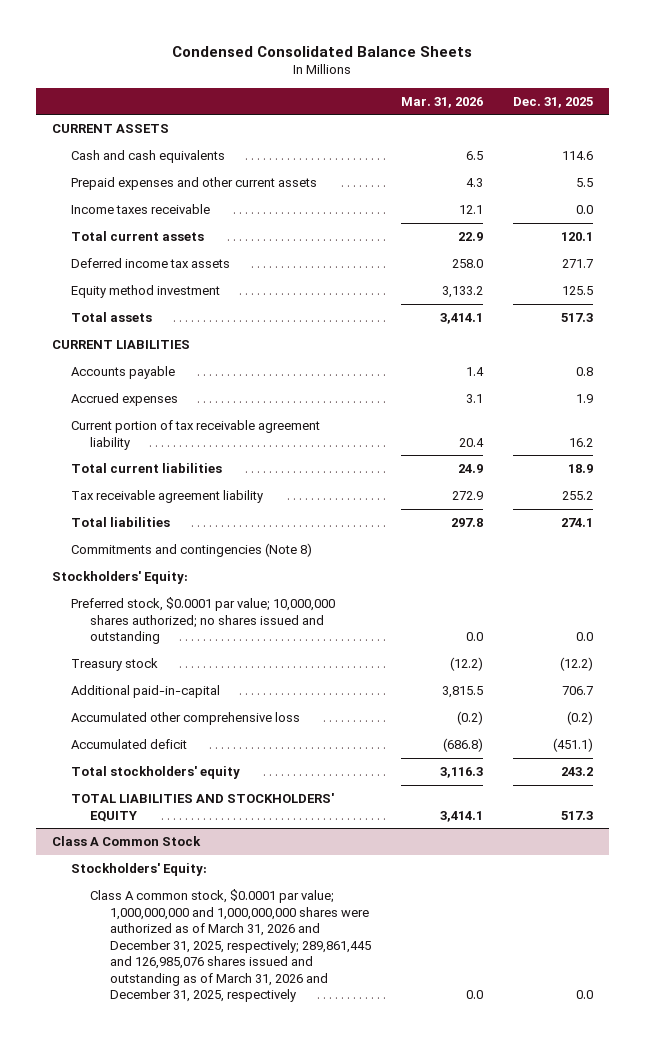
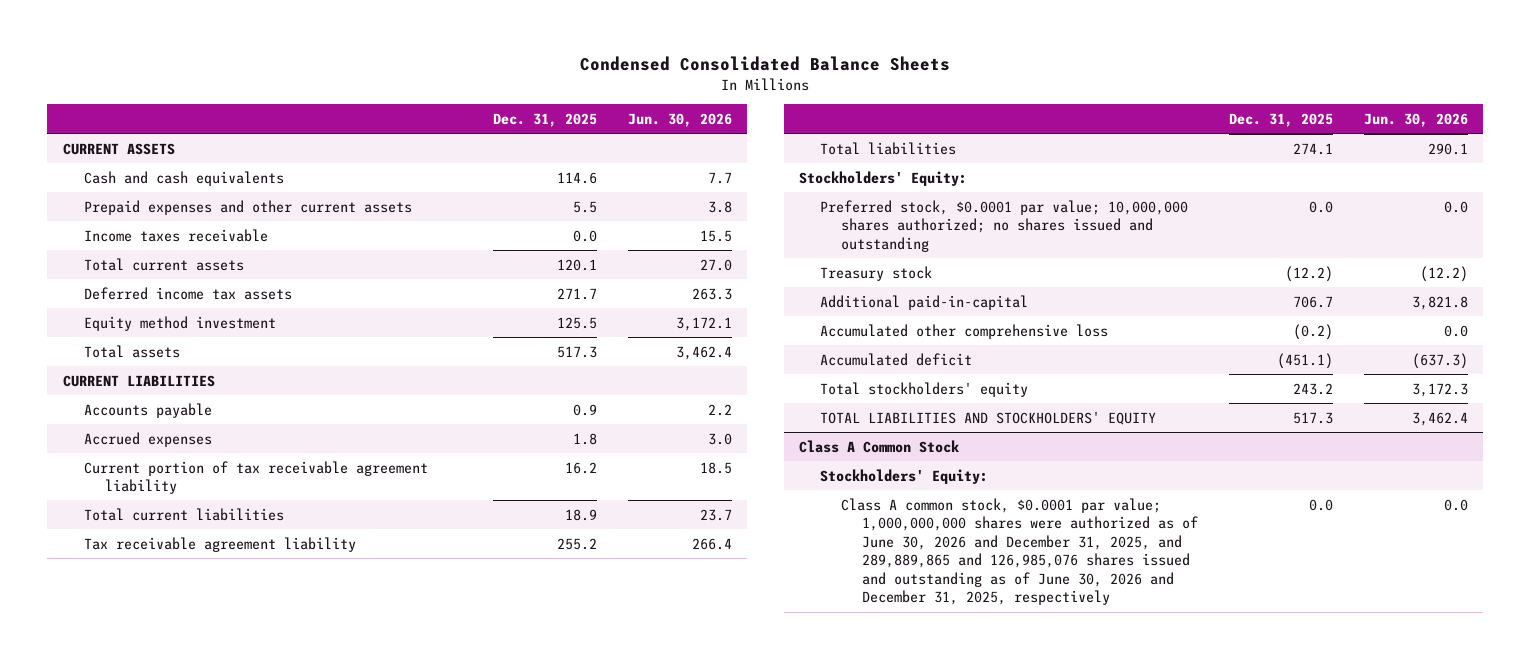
- | Mar. 31, 2026 | Dec. 31, 2025
+ | Dec. 31, 2025 | Jun. 30, 2026
- Accounts payable | 1.4 | 0.8
- Accrued expenses | 3.1 | 1.9
+ Accounts payable | 0.9 | 2.2
+ Accrued expenses | 1.8 | 3.0
- Commitments and contingencies (Note 8)
@ Class A Common Stock
- Class A common stock, $0.0001 par value; 1,000,000,000 and 1,000,000,000 shares were authorized as of March 31, 2026 and December 31, 2025, respectively; 289,861,445 and 126,985,076 shares issued and outstanding as of March 31, 2026 and December 31, 2025, respectively | 0.0 | 0.0
+ Class A common stock, $0.0001 par value; 1,000,000,000 shares were authorized as of June 30, 2026 and December 31, 2025, and 289,889,865 and 126,985,076 shares issued and outstanding as of June 30, 2026 and December 31, 2025, respectively | 0.0 | 0.0

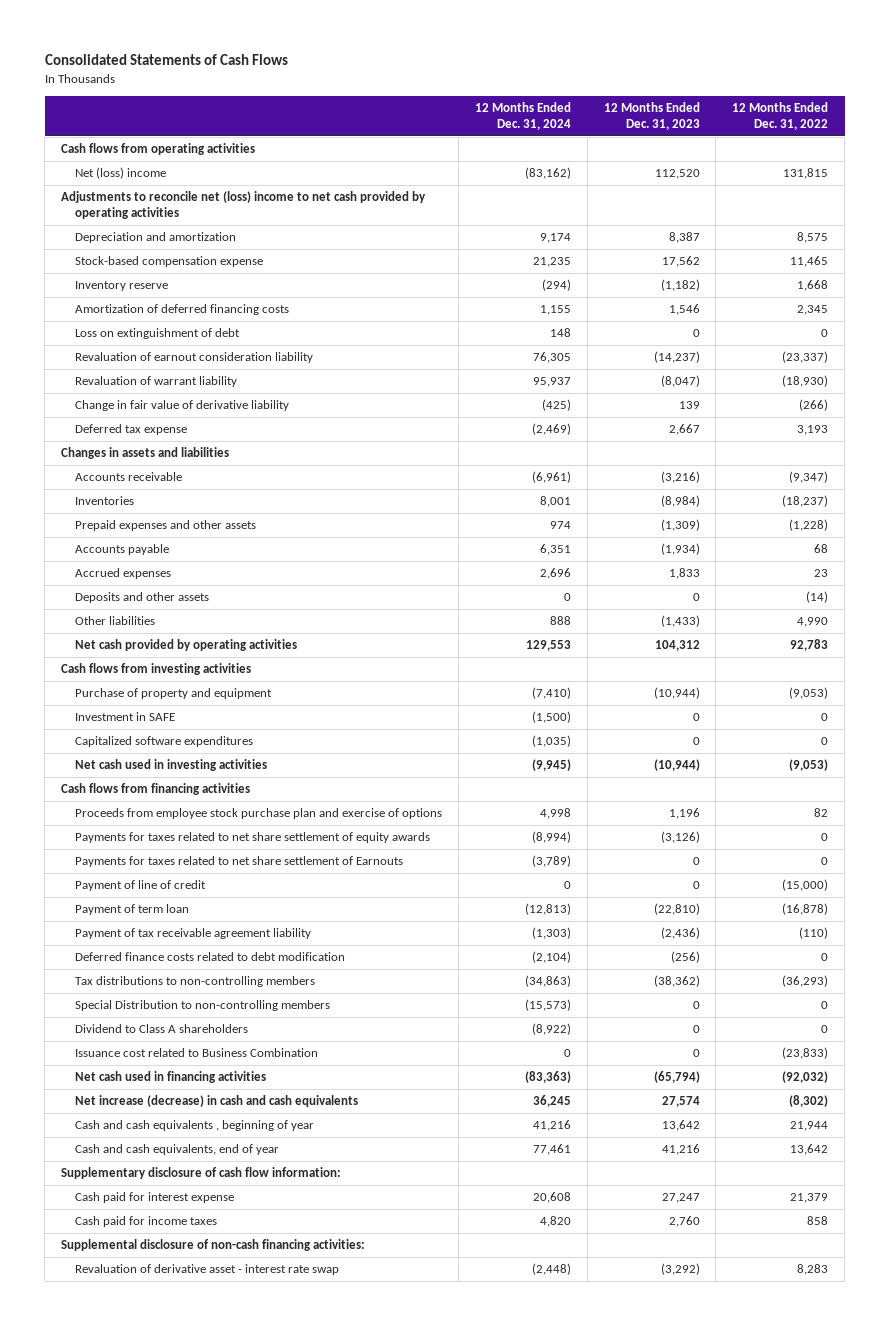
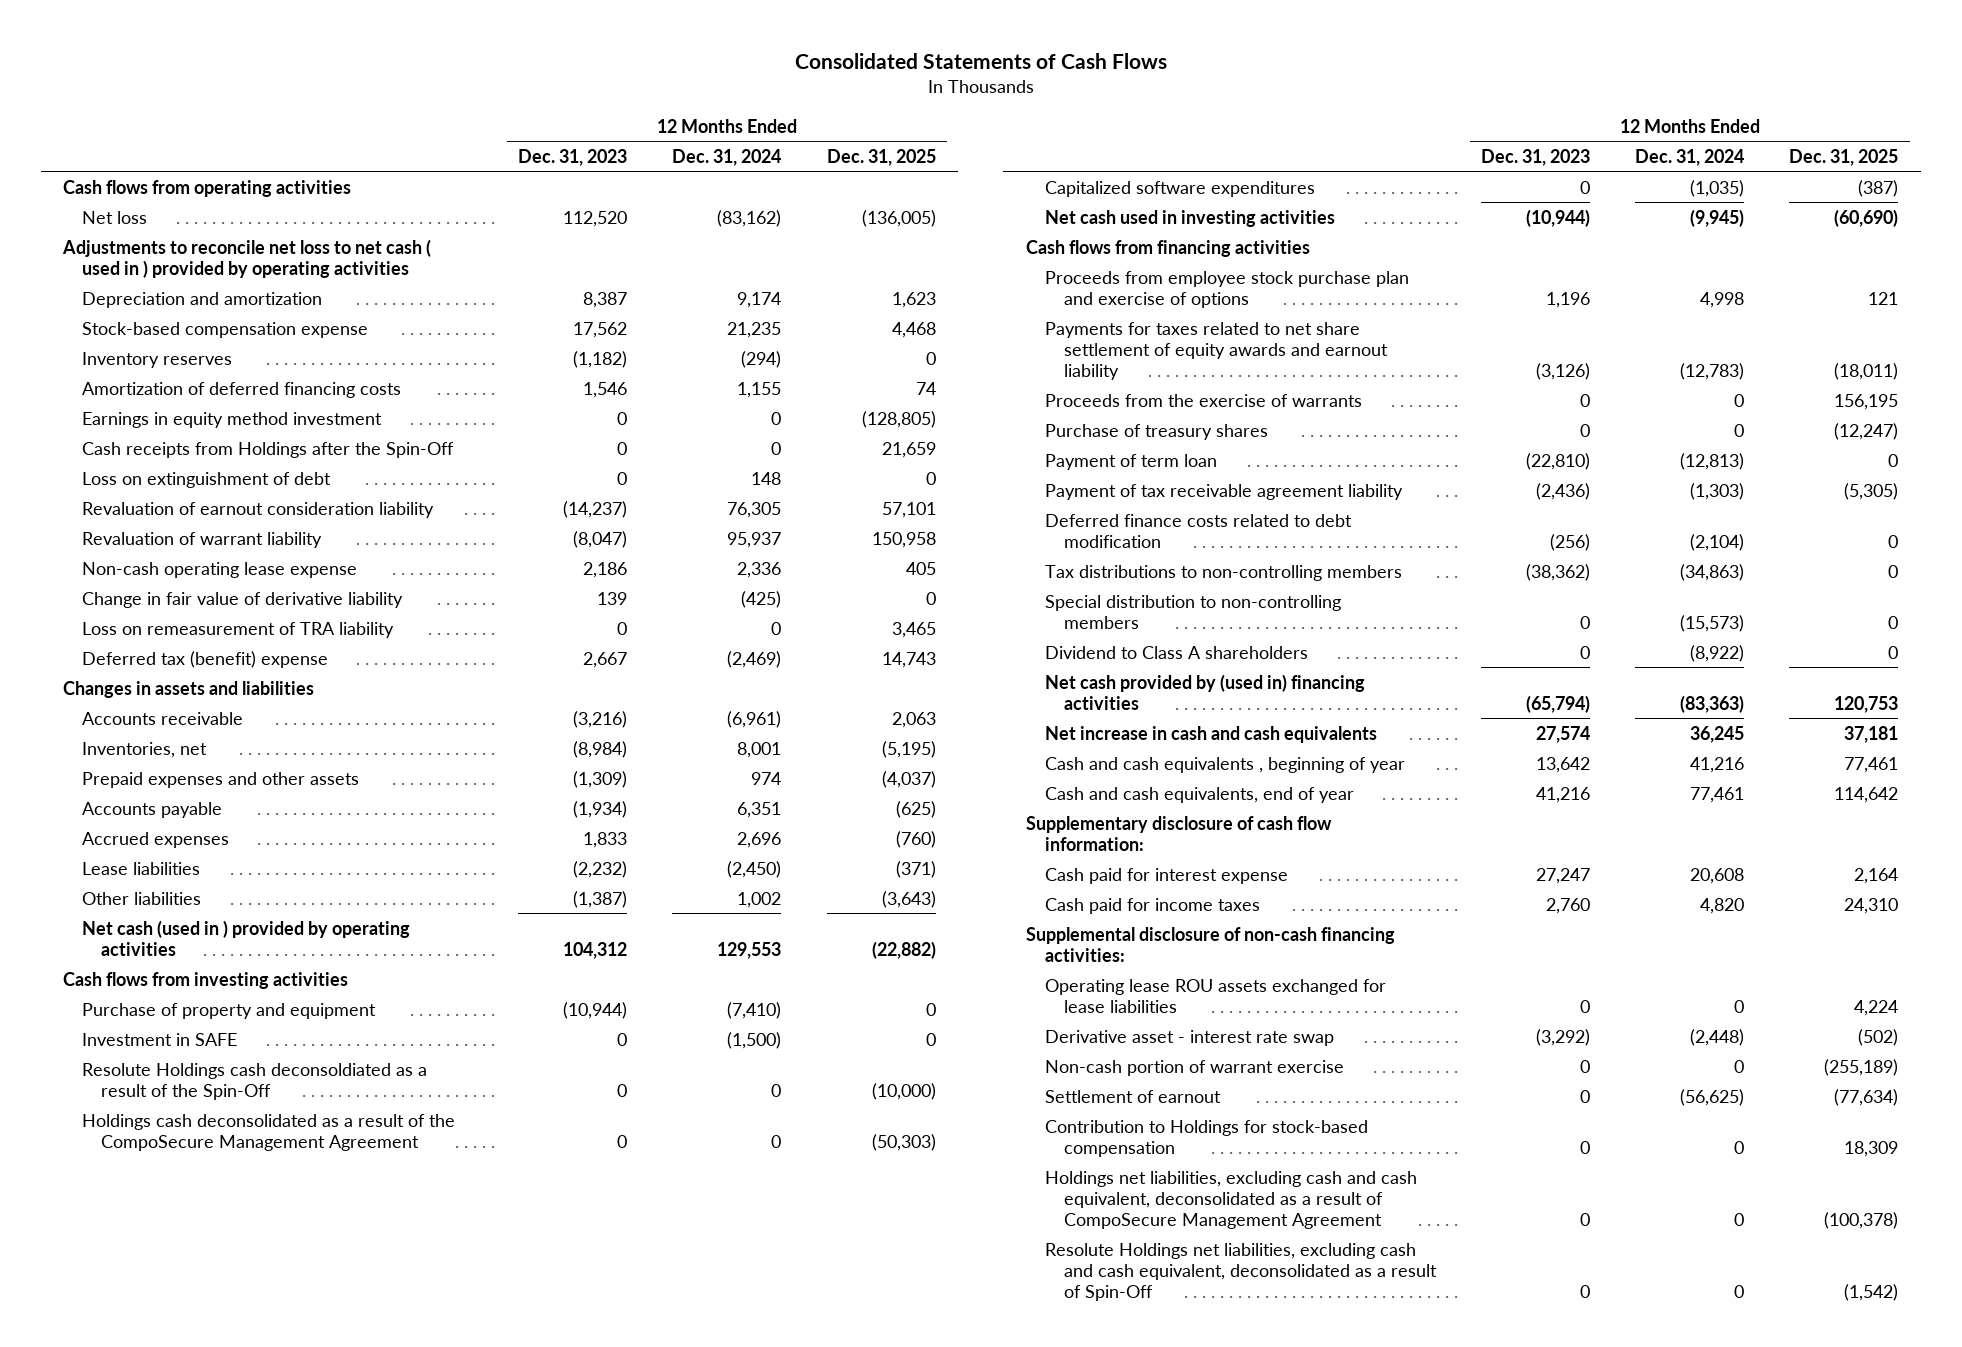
- | 12 Months Ended Dec. 31, 2024 | 12 Months Ended Dec. 31, 2023 | 12 Months Ended Dec. 31, 2022
+ | 12 Months Ended Dec. 31, 2023 | 12 Months Ended Dec. 31, 2024 | 12 Months Ended Dec. 31, 2025
- Net (loss) income | (83,162) | 112,520 | 131,815
- Adjustments to reconcile net (loss) income to net cash provided by operating activities
+ Net loss | 112,520 | (83,162) | (136,005)
+ Adjustments to reconcile net loss to net cash ( used in ) provided by operating activities
- Inventory reserve | (294) | (1,182) | 1,668
+ Inventory reserves | (1,182) | (294) | 0
+ Earnings in equity method investment | 0 | 0 | (128,805)
+ Cash receipts from Holdings after the Spin-Off | 0 | 0 | 21,659
+ Non-cash operating lease expense | 2,186 | 2,336 | 405
- Deferred tax expense | (2,469) | 2,667 | 3,193
+ Loss on remeasurement of TRA liability | 0 | 0 | 3,465
+ Deferred tax (benefit) expense | 2,667 | (2,469) | 14,743
- Inventories | 8,001 | (8,984) | (18,237)
+ Inventories, net | (8,984) | 8,001 | (5,195)
- Deposits and other assets | 0 | 0 | (14)
- Other liabilities | 888 | (1,433) | 4,990
- Net cash provided by operating activities | 129,553 | 104,312 | 92,783
+ Lease liabilities | (2,232) | (2,450) | (371)
+ Other liabilities | (1,387) | 1,002 | (3,643)
+ Net cash (used in ) provided by operating activities | 104,312 | 129,553 | (22,882)
+ Resolute Holdings cash deconsoldiated as a result of the Spin-Off | 0 | 0 | (10,000)
+ Holdings cash deconsolidated as a result of the CompoSecure Management Agreement | 0 | 0 | (50,303)
- Payments for taxes related to net share settlement of equity awards | (8,994) | (3,126) | 0
- Payments for taxes related to net share settlement of Earnouts | (3,789) | 0 | 0
- Payment of line of credit | 0 | 0 | (15,000)
+ Payments for taxes related to net share settlement of equity awards and earnout liability | (3,126) | (12,783) | (18,011)
+ Proceeds from the exercise of warrants | 0 | 0 | 156,195
+ Purchase of treasury shares | 0 | 0 | (12,247)
- Special Distribution to non-controlling members | (15,573) | 0 | 0
+ Special distribution to non-controlling members | 0 | (15,573) | 0
- Issuance cost related to Business Combination | 0 | 0 | (23,833)
- Net cash used in financing activities | (83,363) | (65,794) | (92,032)
- Net increase (decrease) in cash and cash equivalents | 36,245 | 27,574 | (8,302)
+ Net cash provided by (used in) financing activities | (65,794) | (83,363) | 120,753
+ Net increase in cash and cash equivalents | 27,574 | 36,245 | 37,181
- Revaluation of derivative asset - interest rate swap | (2,448) | (3,292) | 8,283
+ Operating lease ROU assets exchanged for lease liabilities | 0 | 0 | 4,224
+ Derivative asset - interest rate swap | (3,292) | (2,448) | (502)
+ Non-cash portion of warrant exercise | 0 | 0 | (255,189)
+ Settlement of earnout | 0 | (56,625) | (77,634)
+ Contribution to Holdings for stock-based compensation | 0 | 0 | 18,309
+ Holdings net liabilities, excluding cash and cash equivalent, deconsolidated as a result of CompoSecure Management Agreement | 0 | 0 | (100,378)
+ Resolute Holdings net liabilities, excluding cash and cash equivalent, deconsolidated as a result of Spin-Off | 0 | 0 | (1,542)

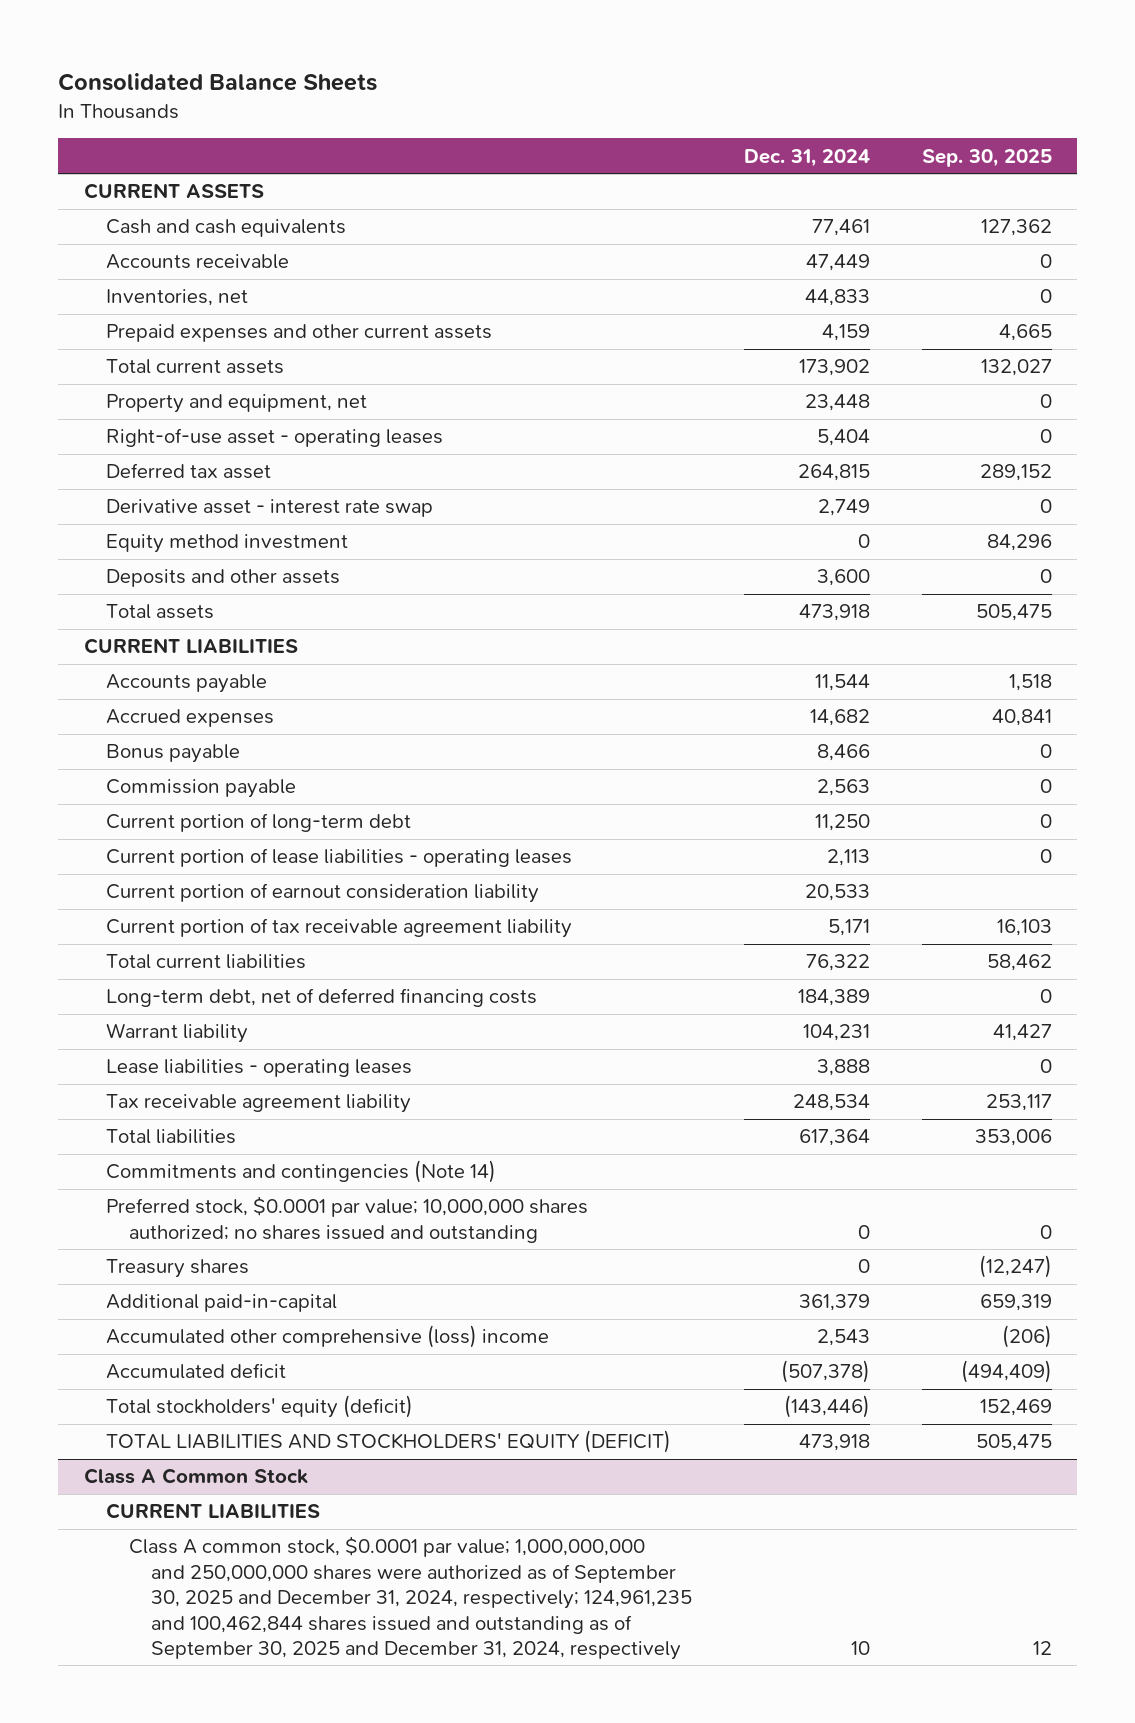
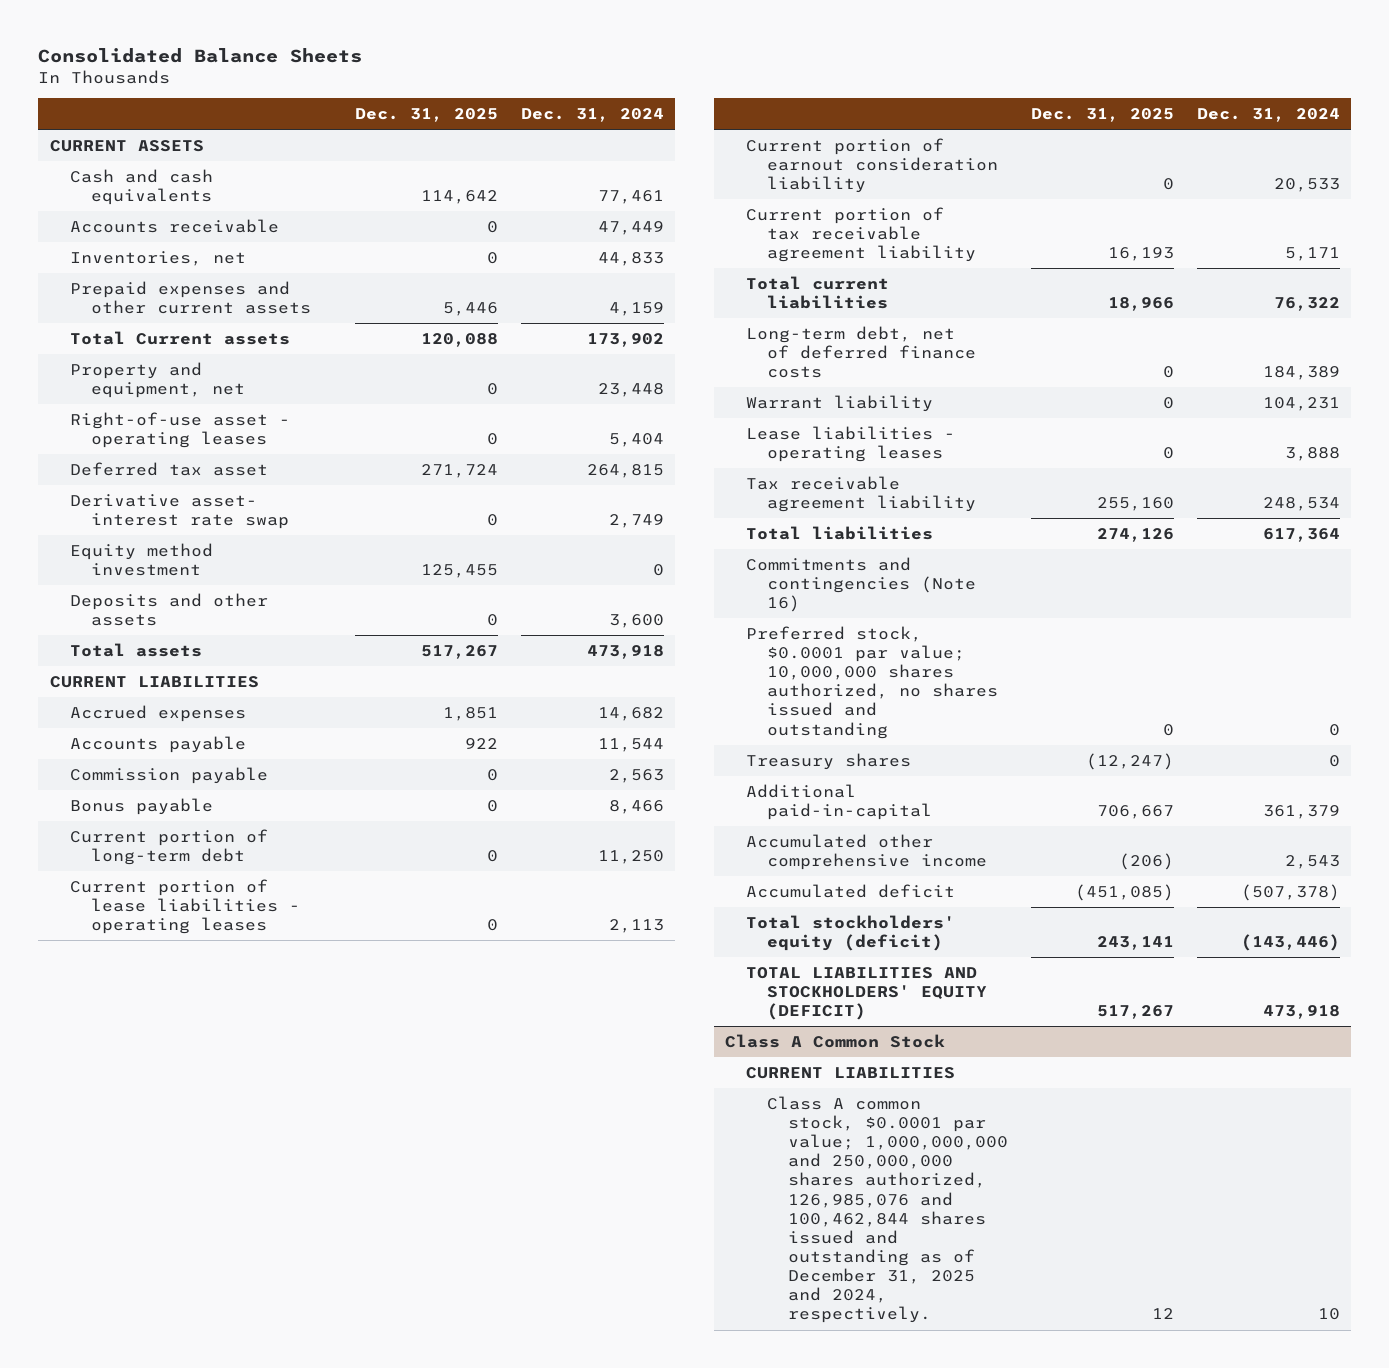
- | Dec. 31, 2024 | Sep. 30, 2025
+ | Dec. 31, 2025 | Dec. 31, 2024
- Total current assets | 173,902 | 132,027
+ Total Current assets | 120,088 | 173,902
- Derivative asset - interest rate swap | 2,749 | 0
+ Derivative asset- interest rate swap | 0 | 2,749
moved down: Accounts payable | 922 | 11,544
moved down: Bonus payable | 0 | 8,466
- Long-term debt, net of deferred financing costs | 184,389 | 0
+ Long-term debt, net of deferred finance costs | 0 | 184,389
- Commitments and contingencies (Note 14)
- Preferred stock, $0.0001 par value; 10,000,000 shares authorized; no shares issued and outstanding | 0 | 0
+ Commitments and contingencies (Note 16)
+ Preferred stock, $0.0001 par value; 10,000,000 shares authorized, no shares issued and outstanding | 0 | 0
- Accumulated other comprehensive (loss) income | 2,543 | (206)
+ Accumulated other comprehensive income | (206) | 2,543
@ Class A Common Stock
- Class A common stock, $0.0001 par value; 1,000,000,000 and 250,000,000 shares were authorized as of September 30, 2025 and December 31, 2024, respectively; 124,961,235 and 100,462,844 shares issued and outstanding as of September 30, 2025 and December 31, 2024, respectively | 10 | 12
+ Class A common stock, $0.0001 par value; 1,000,000,000 and 250,000,000 shares authorized, 126,985,076 and 100,462,844 shares issued and outstanding as of December 31, 2025 and 2024, respectively. | 12 | 10

